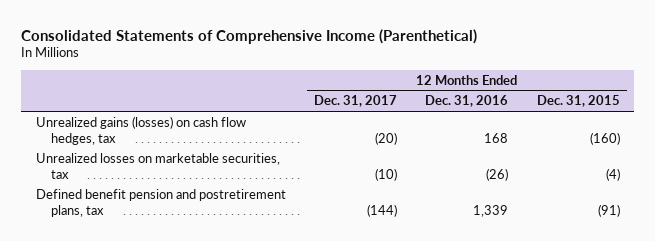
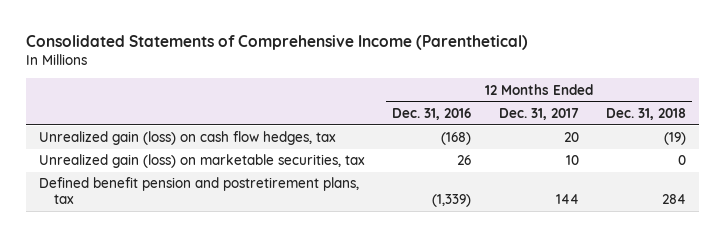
- | 12 Months Ended Dec. 31, 2017 | 12 Months Ended Dec. 31, 2016 | 12 Months Ended Dec. 31, 2015
+ | 12 Months Ended Dec. 31, 2016 | 12 Months Ended Dec. 31, 2017 | 12 Months Ended Dec. 31, 2018
- Unrealized gains (losses) on cash flow hedges, tax | (20) | 168 | (160)
- Unrealized losses on marketable securities, tax | (10) | (26) | (4)
- Defined benefit pension and postretirement plans, tax | (144) | 1,339 | (91)
+ Unrealized gain (loss) on cash flow hedges, tax | (168) | 20 | (19)
+ Unrealized gain (loss) on marketable securities, tax | 26 | 10 | 0
+ Defined benefit pension and postretirement plans, tax | (1,339) | 144 | 284

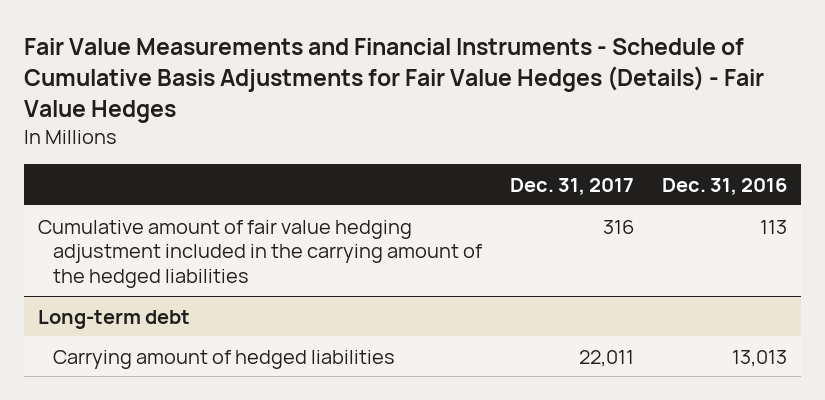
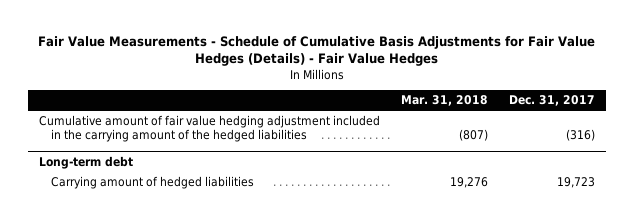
- Fair Value Measurements and Financial Instruments - Schedule of Cumulative Basis Adjustments for Fair Value Hedges (Details) - Fair Value Hedges
+ Fair Value Measurements - Schedule of Cumulative Basis Adjustments for Fair Value Hedges (Details) - Fair Value Hedges
- | Dec. 31, 2017 | Dec. 31, 2016
+ | Mar. 31, 2018 | Dec. 31, 2017
- Cumulative amount of fair value hedging adjustment included in the carrying amount of the hedged liabilities | 316 | 113
+ Cumulative amount of fair value hedging adjustment included in the carrying amount of the hedged liabilities | (807) | (316)
@ Long-term debt
- Carrying amount of hedged liabilities | 22,011 | 13,013
+ Carrying amount of hedged liabilities | 19,276 | 19,723

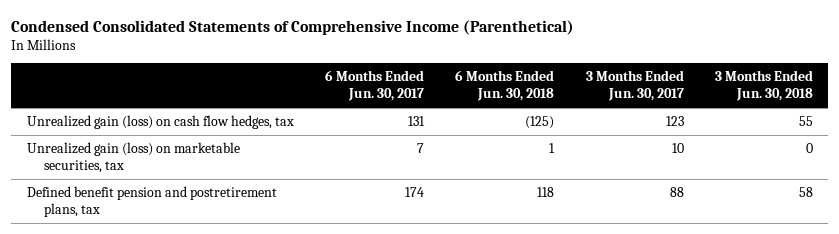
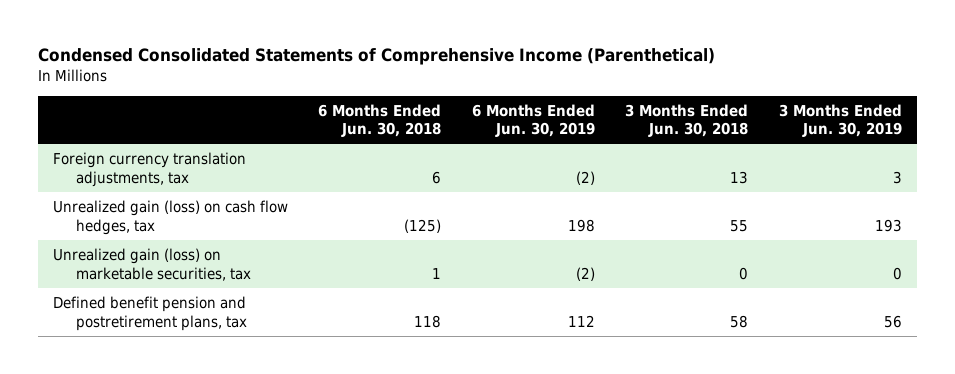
- | 6 Months Ended Jun. 30, 2017 | 6 Months Ended Jun. 30, 2018 | 3 Months Ended Jun. 30, 2017 | 3 Months Ended Jun. 30, 2018
+ | 6 Months Ended Jun. 30, 2018 | 6 Months Ended Jun. 30, 2019 | 3 Months Ended Jun. 30, 2018 | 3 Months Ended Jun. 30, 2019
+ Foreign currency translation adjustments, tax | 6 | (2) | 13 | 3

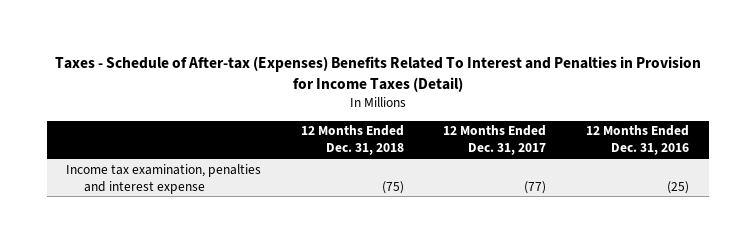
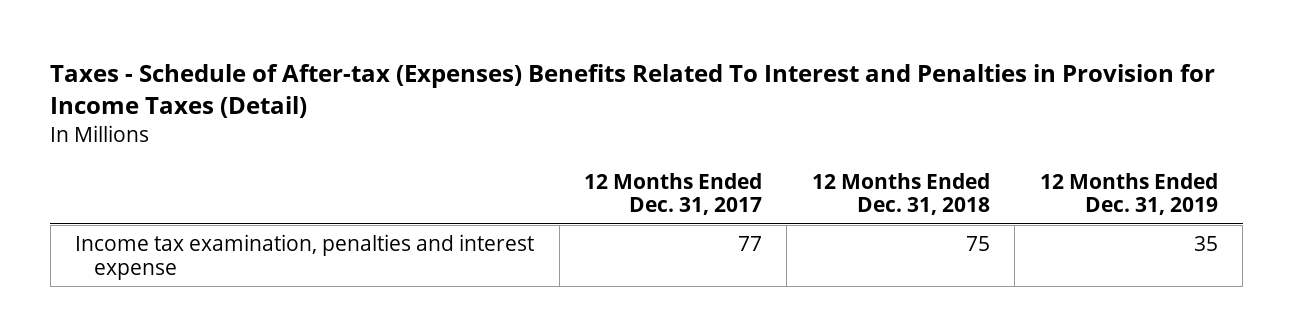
- | 12 Months Ended Dec. 31, 2018 | 12 Months Ended Dec. 31, 2017 | 12 Months Ended Dec. 31, 2016
+ | 12 Months Ended Dec. 31, 2017 | 12 Months Ended Dec. 31, 2018 | 12 Months Ended Dec. 31, 2019
- Income tax examination, penalties and interest expense | (75) | (77) | (25)
+ Income tax examination, penalties and interest expense | 77 | 75 | 35

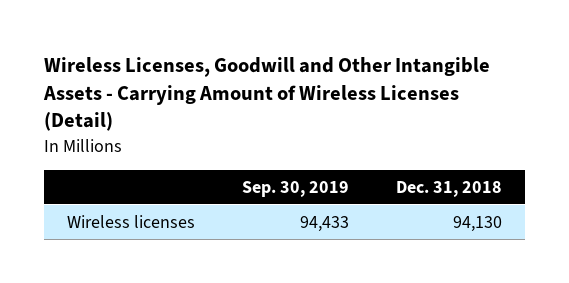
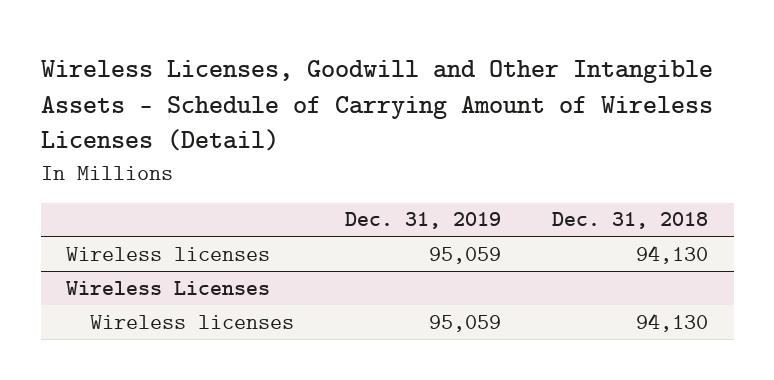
- Wireless Licenses, Goodwill and Other Intangible Assets - Carrying Amount of Wireless Licenses (Detail)
+ Wireless Licenses, Goodwill and Other Intangible Assets - Schedule of Carrying Amount of Wireless Licenses (Detail)
- | Sep. 30, 2019 | Dec. 31, 2018
+ | Dec. 31, 2019 | Dec. 31, 2018
+ Wireless Licenses
+ Wireless licenses | 95,059 | 94,130

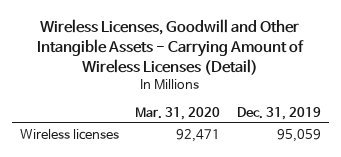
- Wireless Licenses, Goodwill and Other Intangible Assets - Schedule of Carrying Amount of Wireless Licenses (Detail)
+ Wireless Licenses, Goodwill and Other Intangible Assets - Carrying Amount of Wireless Licenses (Detail)
- | Dec. 31, 2019 | Dec. 31, 2018
+ | Mar. 31, 2020 | Dec. 31, 2019
- Wireless Licenses
- Wireless licenses | 95,059 | 94,130

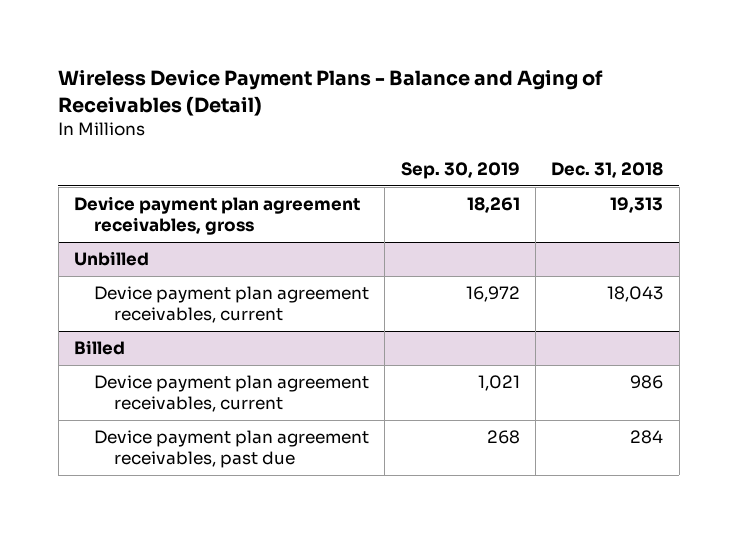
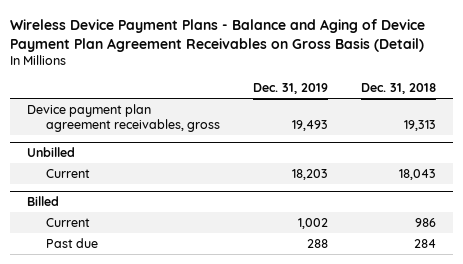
- Wireless Device Payment Plans - Balance and Aging of Receivables (Detail)
+ Wireless Device Payment Plans - Balance and Aging of Device Payment Plan Agreement Receivables on Gross Basis (Detail)
- | Sep. 30, 2019 | Dec. 31, 2018
+ | Dec. 31, 2019 | Dec. 31, 2018
@ Unbilled
- Device payment plan agreement receivables, current | 16,972 | 18,043
+ Current | 18,203 | 18,043
@ Billed
- Device payment plan agreement receivables, current | 1,021 | 986
- Device payment plan agreement receivables, past due | 268 | 284
+ Current | 1,002 | 986
+ Past due | 288 | 284

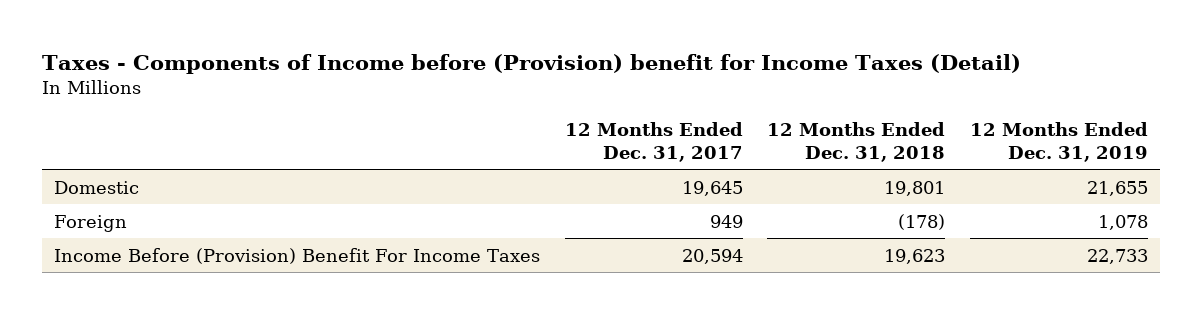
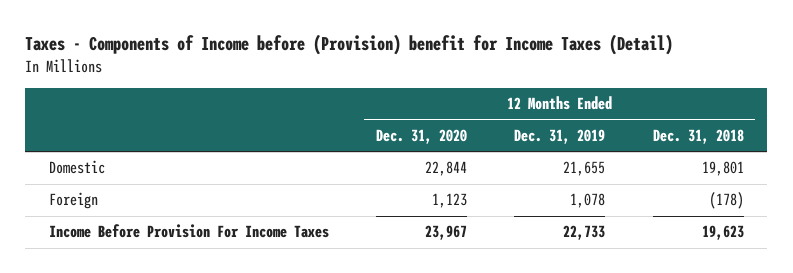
- | 12 Months Ended Dec. 31, 2017 | 12 Months Ended Dec. 31, 2018 | 12 Months Ended Dec. 31, 2019
+ | 12 Months Ended Dec. 31, 2020 | 12 Months Ended Dec. 31, 2019 | 12 Months Ended Dec. 31, 2018
- Income Before (Provision) Benefit For Income Taxes | 20,594 | 19,623 | 22,733
+ Income Before Provision For Income Taxes | 23,967 | 22,733 | 19,623

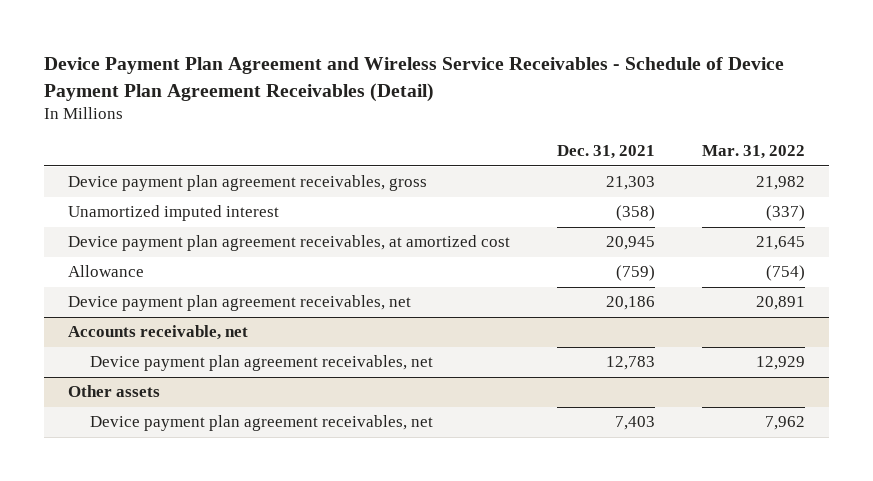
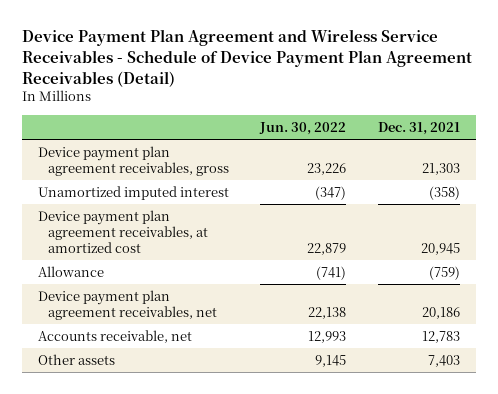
- | Dec. 31, 2021 | Mar. 31, 2022
+ | Jun. 30, 2022 | Dec. 31, 2021
- Accounts receivable, net
- Device payment plan agreement receivables, net | 12,783 | 12,929
- Other assets
- Device payment plan agreement receivables, net | 7,403 | 7,962
+ Accounts receivable, net | 12,993 | 12,783
+ Other assets | 9,145 | 7,403

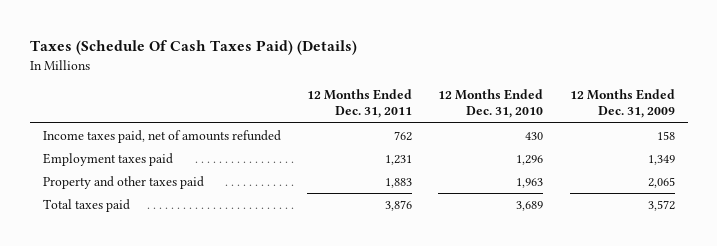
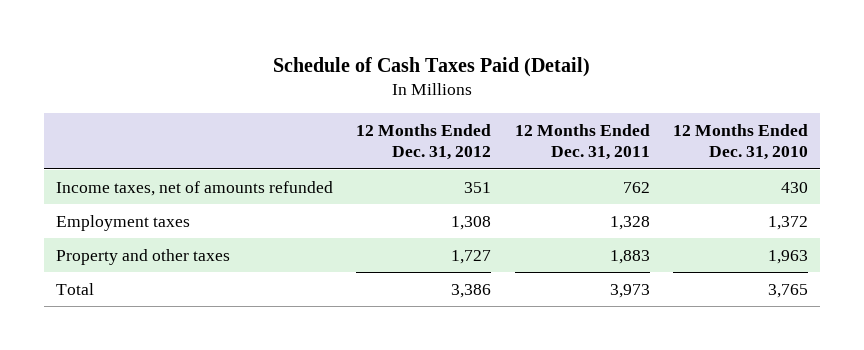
- Taxes (Schedule Of Cash Taxes Paid) (Details)
+ Schedule of Cash Taxes Paid (Detail)
- | 12 Months Ended Dec. 31, 2011 | 12 Months Ended Dec. 31, 2010 | 12 Months Ended Dec. 31, 2009
+ | 12 Months Ended Dec. 31, 2012 | 12 Months Ended Dec. 31, 2011 | 12 Months Ended Dec. 31, 2010
- Income taxes paid, net of amounts refunded | 762 | 430 | 158
- Employment taxes paid | 1,231 | 1,296 | 1,349
- Property and other taxes paid | 1,883 | 1,963 | 2,065
- Total taxes paid | 3,876 | 3,689 | 3,572
+ Income taxes, net of amounts refunded | 351 | 762 | 430
+ Employment taxes | 1,308 | 1,328 | 1,372
+ Property and other taxes | 1,727 | 1,883 | 1,963
+ Total | 3,386 | 3,973 | 3,765

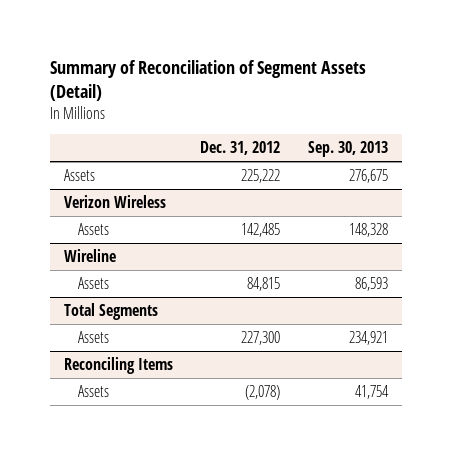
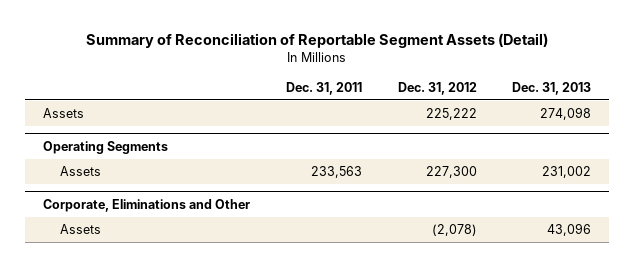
- Summary of Reconciliation of Segment Assets (Detail)
+ Summary of Reconciliation of Reportable Segment Assets (Detail)
- | Dec. 31, 2012 | Sep. 30, 2013
+ | Dec. 31, 2011 | Dec. 31, 2012 | Dec. 31, 2013
- Verizon Wireless
- Assets | 142,485 | 148,328
- Wireline
- Assets | 84,815 | 86,593
- Total Segments
+ Operating Segments
- Reconciling Items
+ Corporate, Eliminations and Other

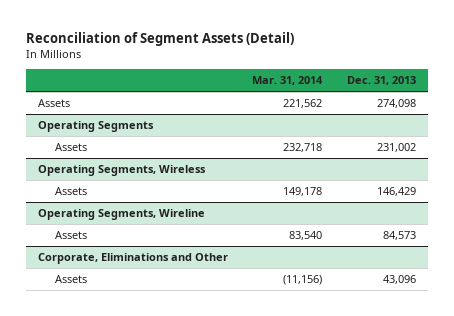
- Summary of Reconciliation of Reportable Segment Assets (Detail)
+ Reconciliation of Segment Assets (Detail)
- | Dec. 31, 2011 | Dec. 31, 2012 | Dec. 31, 2013
+ | Mar. 31, 2014 | Dec. 31, 2013
+ Operating Segments, Wireless
+ Assets | 149,178 | 146,429
+ Operating Segments, Wireline
+ Assets | 83,540 | 84,573

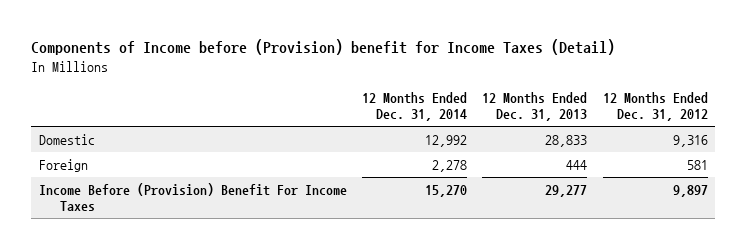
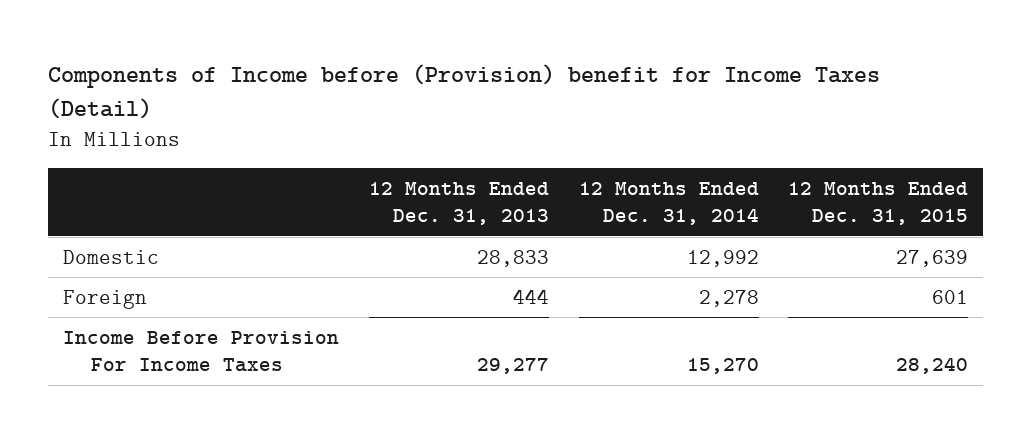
- | 12 Months Ended Dec. 31, 2014 | 12 Months Ended Dec. 31, 2013 | 12 Months Ended Dec. 31, 2012
+ | 12 Months Ended Dec. 31, 2013 | 12 Months Ended Dec. 31, 2014 | 12 Months Ended Dec. 31, 2015
- Income Before (Provision) Benefit For Income Taxes | 15,270 | 29,277 | 9,897
+ Income Before Provision For Income Taxes | 29,277 | 15,270 | 28,240

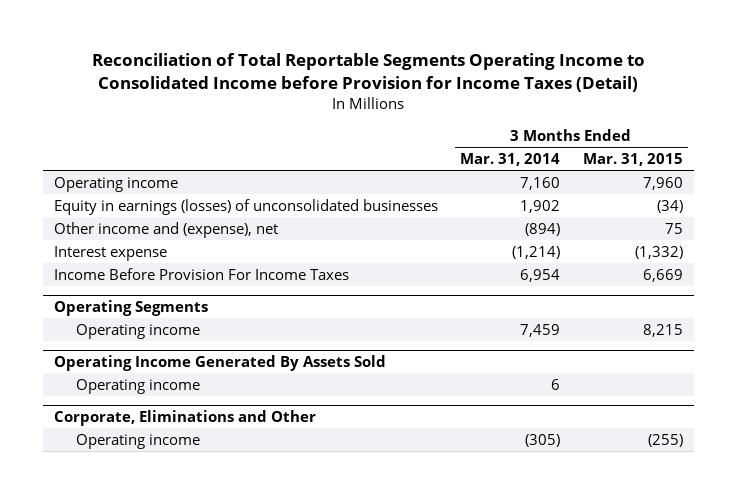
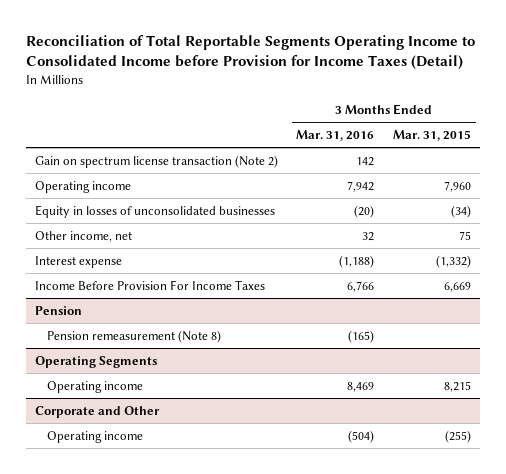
- | 3 Months Ended Mar. 31, 2014 | 3 Months Ended Mar. 31, 2015
+ | 3 Months Ended Mar. 31, 2016 | 3 Months Ended Mar. 31, 2015
+ Gain on spectrum license transaction (Note 2) | 142 |
- Equity in earnings (losses) of unconsolidated businesses | 1,902 | (34)
- Other income and (expense), net | (894) | 75
+ Equity in losses of unconsolidated businesses | (20) | (34)
+ Other income, net | 32 | 75
+ Pension
+ Pension remeasurement (Note 8) | (165) |
- Operating Income Generated By Assets Sold
- Operating income | 6 |
- Corporate, Eliminations and Other
+ Corporate and Other

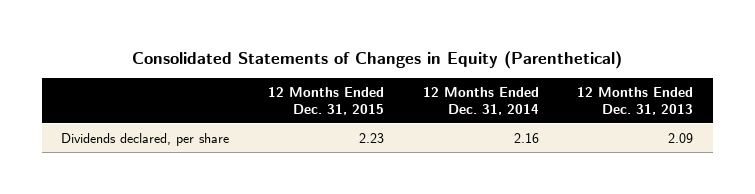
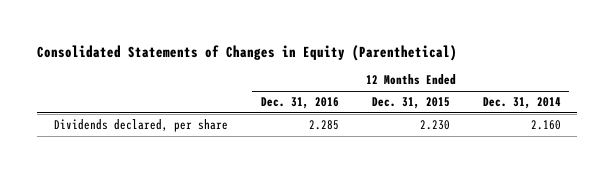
- | 12 Months Ended Dec. 31, 2015 | 12 Months Ended Dec. 31, 2014 | 12 Months Ended Dec. 31, 2013
+ | 12 Months Ended Dec. 31, 2016 | 12 Months Ended Dec. 31, 2015 | 12 Months Ended Dec. 31, 2014
- Dividends declared, per share | 2.23 | 2.16 | 2.09
+ Dividends declared, per share | 2.285 | 2.230 | 2.160

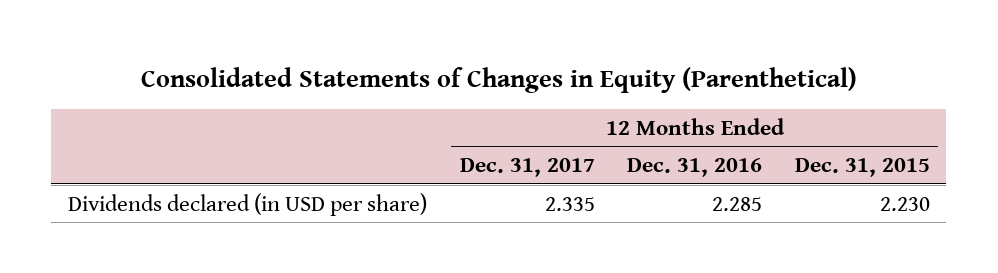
- | 12 Months Ended Dec. 31, 2016 | 12 Months Ended Dec. 31, 2015 | 12 Months Ended Dec. 31, 2014
+ | 12 Months Ended Dec. 31, 2017 | 12 Months Ended Dec. 31, 2016 | 12 Months Ended Dec. 31, 2015
- Dividends declared, per share | 2.285 | 2.230 | 2.160
+ Dividends declared (in USD per share) | 2.335 | 2.285 | 2.230

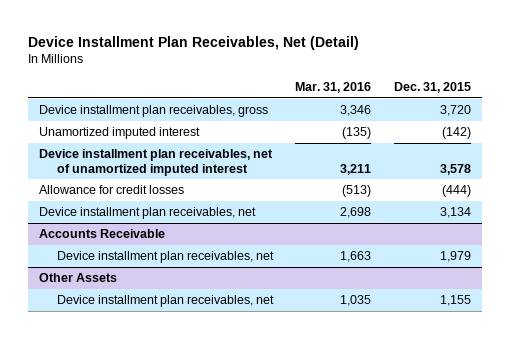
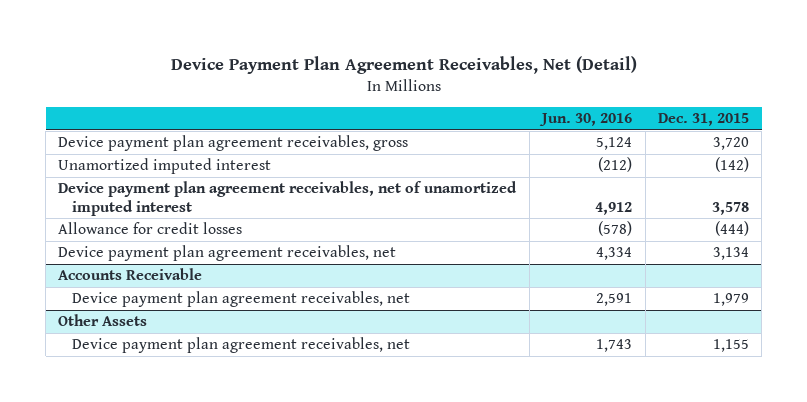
- Device Installment Plan Receivables, Net (Detail)
+ Device Payment Plan Agreement Receivables, Net (Detail)
- | Mar. 31, 2016 | Dec. 31, 2015
+ | Jun. 30, 2016 | Dec. 31, 2015
- Device installment plan receivables, gross | 3,346 | 3,720
+ Device payment plan agreement receivables, gross | 5,124 | 3,720
- Device installment plan receivables, net of unamortized imputed interest | 3,211 | 3,578
+ Device payment plan agreement receivables, net of unamortized imputed interest | 4,912 | 3,578
- Device installment plan receivables, net | 2,698 | 3,134
+ Device payment plan agreement receivables, net | 4,334 | 3,134
@ Accounts Receivable
- Device installment plan receivables, net | 1,663 | 1,979
+ Device payment plan agreement receivables, net | 2,591 | 1,979
@ Other Assets
- Device installment plan receivables, net | 1,035 | 1,155
+ Device payment plan agreement receivables, net | 1,743 | 1,155

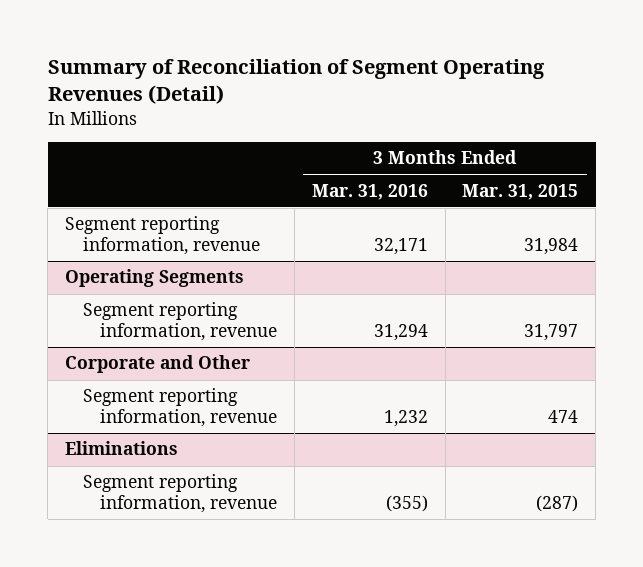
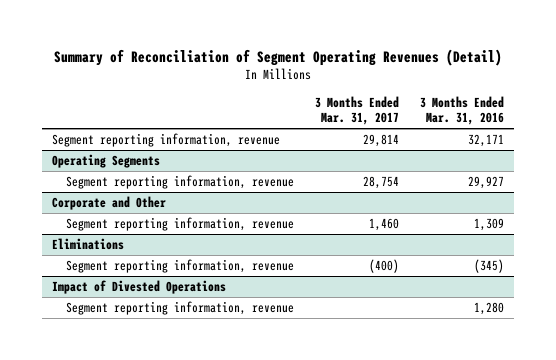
- | 3 Months Ended Mar. 31, 2016 | 3 Months Ended Mar. 31, 2015
+ | 3 Months Ended Mar. 31, 2017 | 3 Months Ended Mar. 31, 2016
@ Operating Segments
- Segment reporting information, revenue | 31,294 | 31,797
+ Segment reporting information, revenue | 28,754 | 29,927
@ Corporate and Other
- Segment reporting information, revenue | 1,232 | 474
+ Segment reporting information, revenue | 1,460 | 1,309
@ Eliminations
- Segment reporting information, revenue | (355) | (287)
+ Segment reporting information, revenue | (400) | (345)
+ Impact of Divested Operations
+ Segment reporting information, revenue | | 1,280

